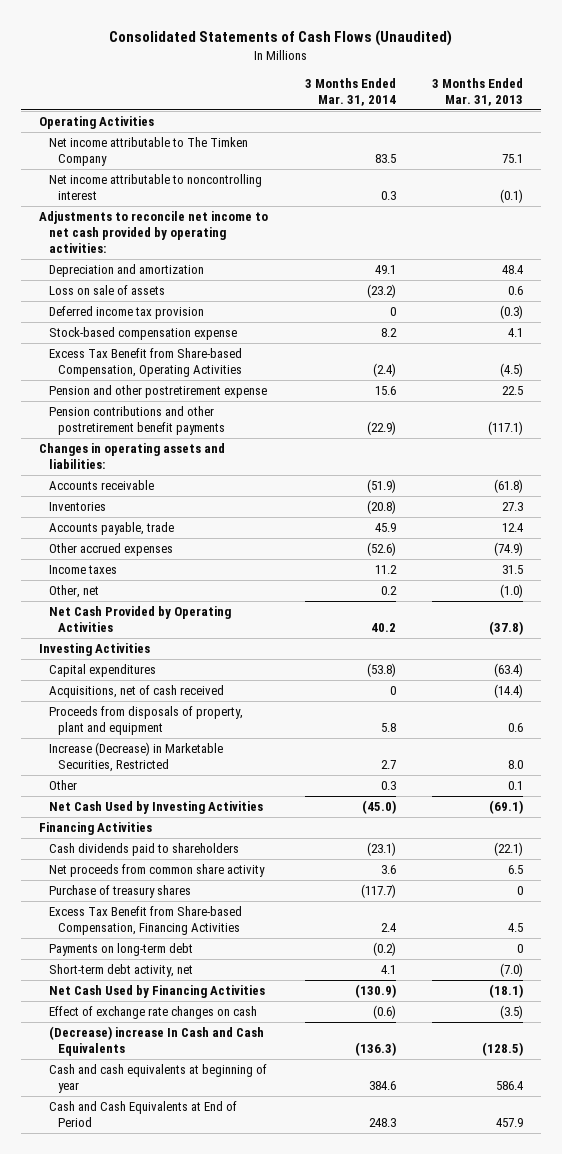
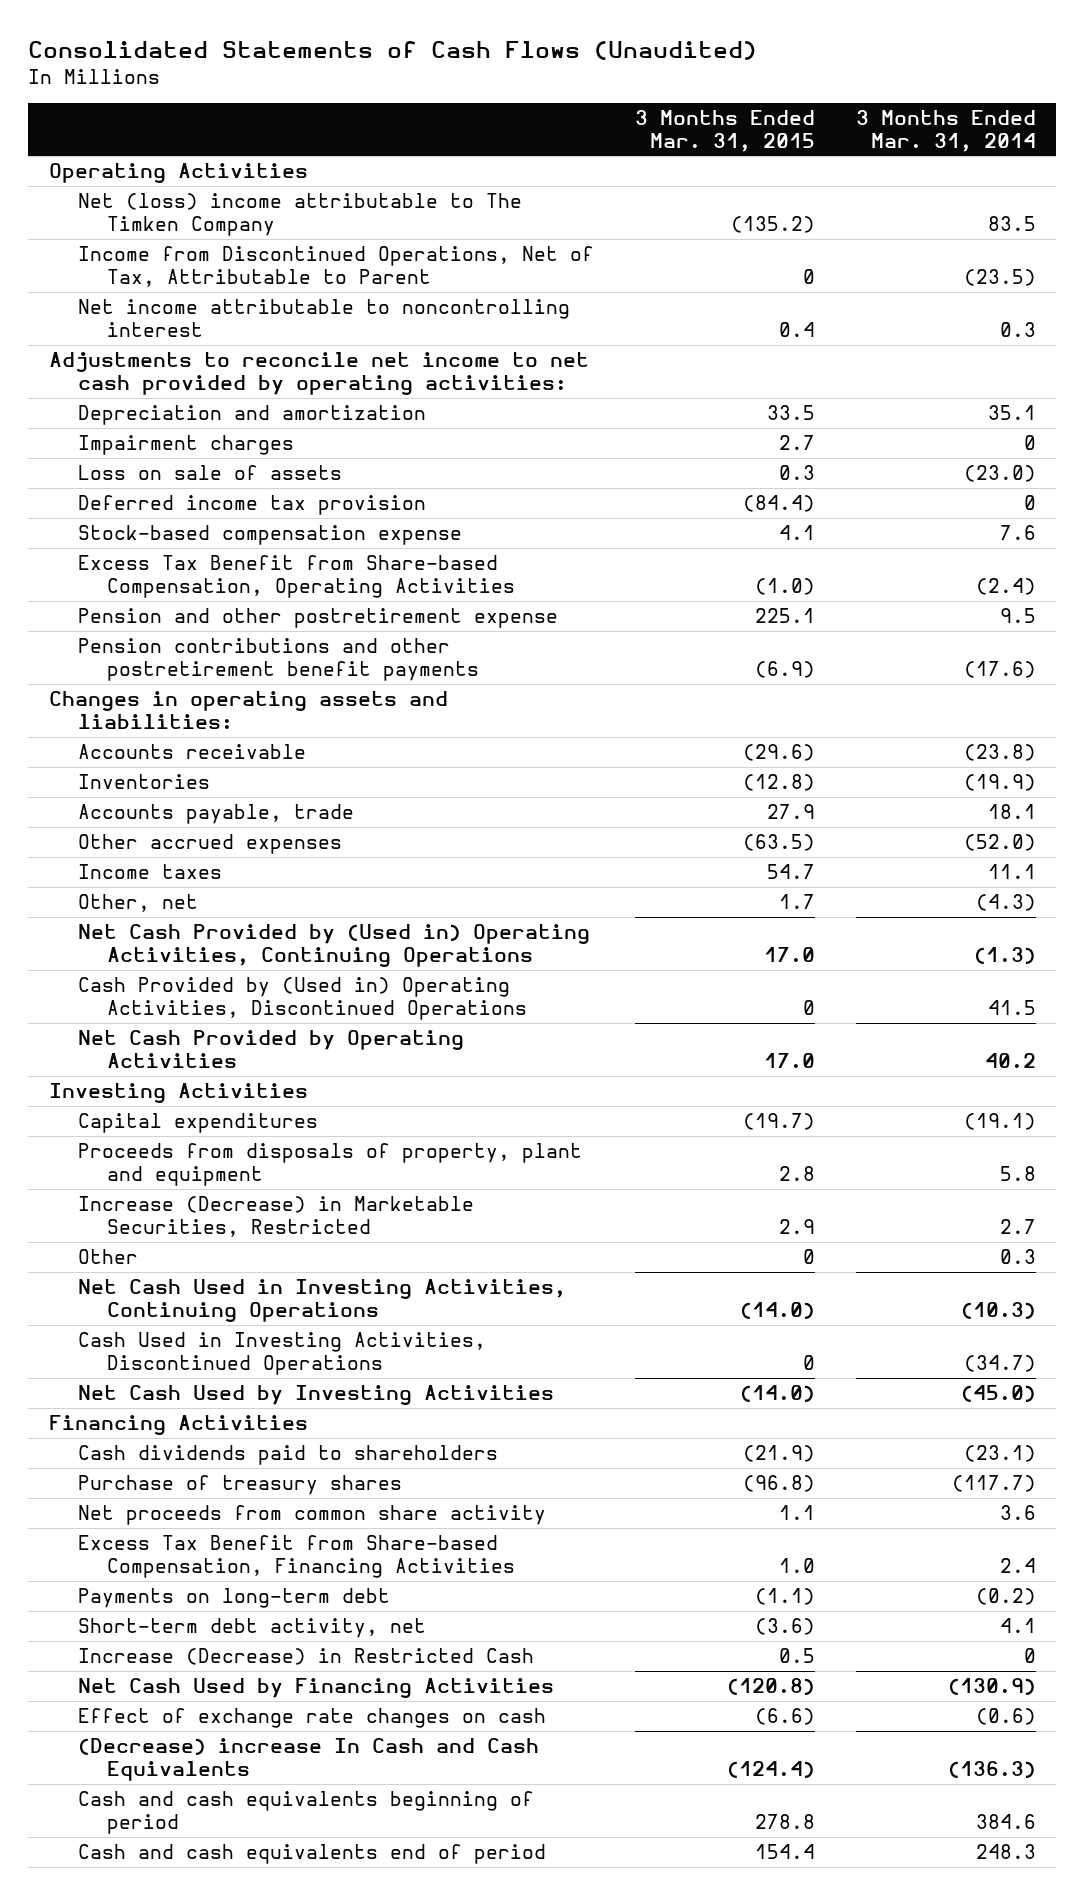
- | 3 Months Ended Mar. 31, 2014 | 3 Months Ended Mar. 31, 2013
+ | 3 Months Ended Mar. 31, 2015 | 3 Months Ended Mar. 31, 2014
- Net income attributable to The Timken Company | 83.5 | 75.1
+ Net (loss) income attributable to The Timken Company | (135.2) | 83.5
+ Income from Discontinued Operations, Net of Tax, Attributable to Parent | 0 | (23.5)
- Depreciation and amortization | 49.1 | 48.4
- Loss on sale of assets | (23.2) | 0.6
+ Depreciation and amortization | 33.5 | 35.1
+ Impairment charges | 2.7 | 0
+ Loss on sale of assets | 0.3 | (23.0)
- Stock-based compensation expense | 8.2 | 4.1
+ Stock-based compensation expense | 4.1 | 7.6
- Pension and other postretirement expense | 15.6 | 22.5
- Pension contributions and other postretirement benefit payments | (22.9) | (117.1)
+ Pension and other postretirement expense | 225.1 | 9.5
+ Pension contributions and other postretirement benefit payments | (6.9) | (17.6)
- Accounts receivable | (51.9) | (61.8)
- Inventories | (20.8) | 27.3
- Accounts payable, trade | 45.9 | 12.4
- Other accrued expenses | (52.6) | (74.9)
- Income taxes | 11.2 | 31.5
- Other, net | 0.2 | (1.0)
+ Accounts receivable | (29.6) | (23.8)
+ Inventories | (12.8) | (19.9)
+ Accounts payable, trade | 27.9 | 18.1
+ Other accrued expenses | (63.5) | (52.0)
+ Income taxes | 54.7 | 11.1
+ Other, net | 1.7 | (4.3)
+ Net Cash Provided by (Used in) Operating Activities, Continuing Operations | 17.0 | (1.3)
+ Cash Provided by (Used in) Operating Activities, Discontinued Operations | 0 | 41.5
- Capital expenditures | (53.8) | (63.4)
- Acquisitions, net of cash received | 0 | (14.4)
+ Capital expenditures | (19.7) | (19.1)
+ Net Cash Used in Investing Activities, Continuing Operations | (14.0) | (10.3)
+ Cash Used in Investing Activities, Discontinued Operations | 0 | (34.7)
moved down: Net proceeds from common share activity | 1.1 | 3.6
+ Increase (Decrease) in Restricted Cash | 0.5 | 0
- Cash and cash equivalents at beginning of year | 384.6 | 586.4
- Cash and Cash Equivalents at End of Period | 248.3 | 457.9
+ Cash and cash equivalents beginning of period | 278.8 | 384.6
+ Cash and cash equivalents end of period | 154.4 | 248.3

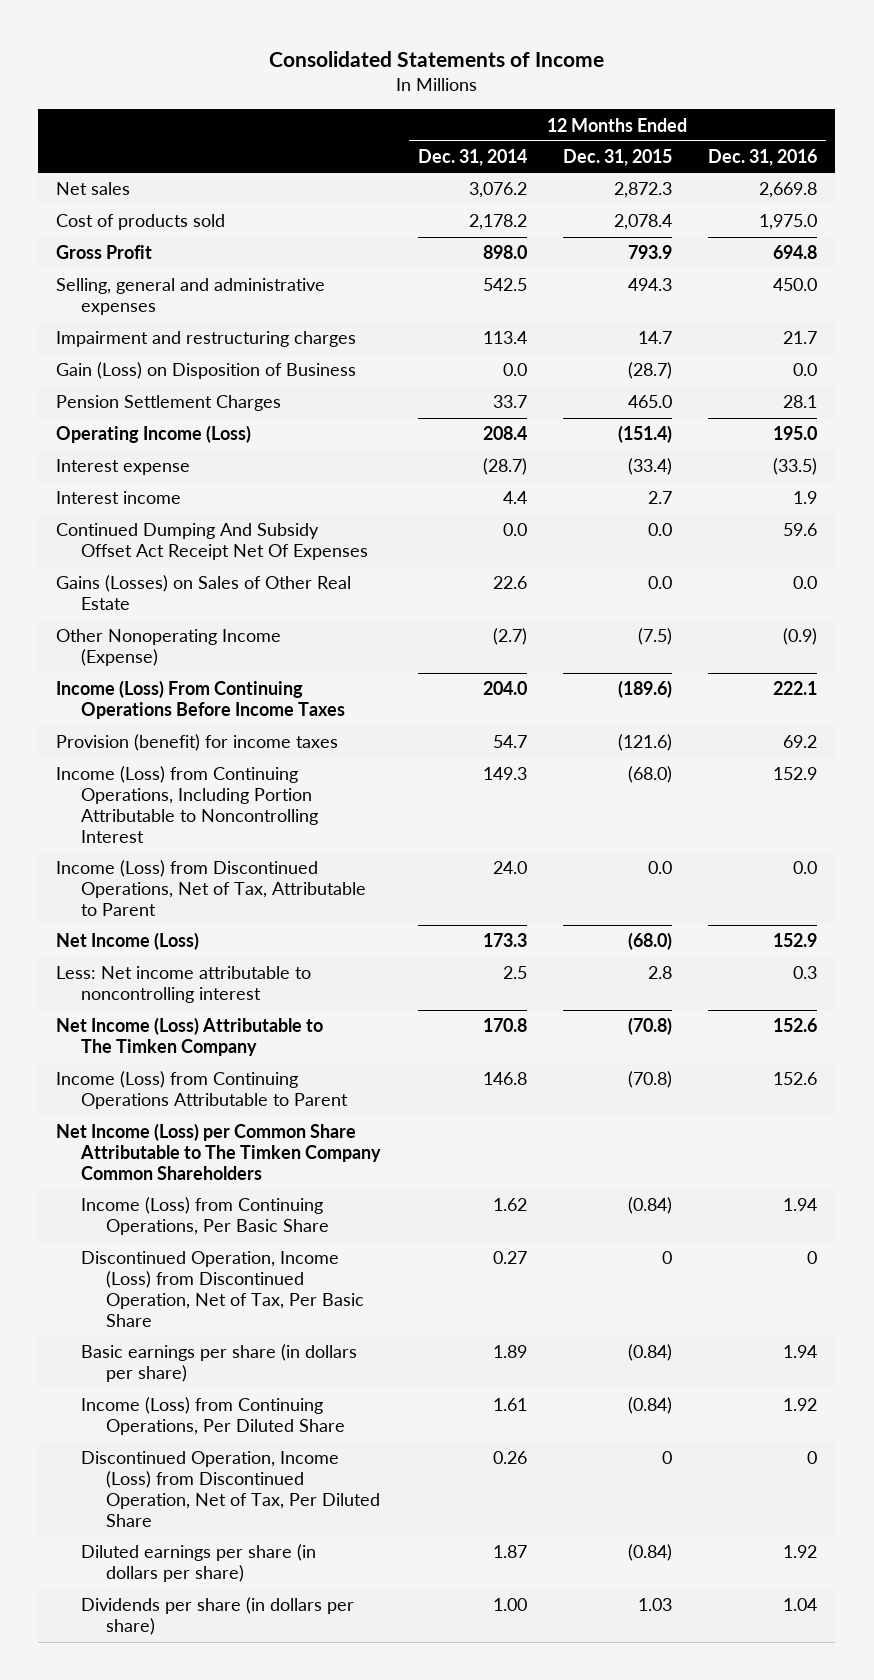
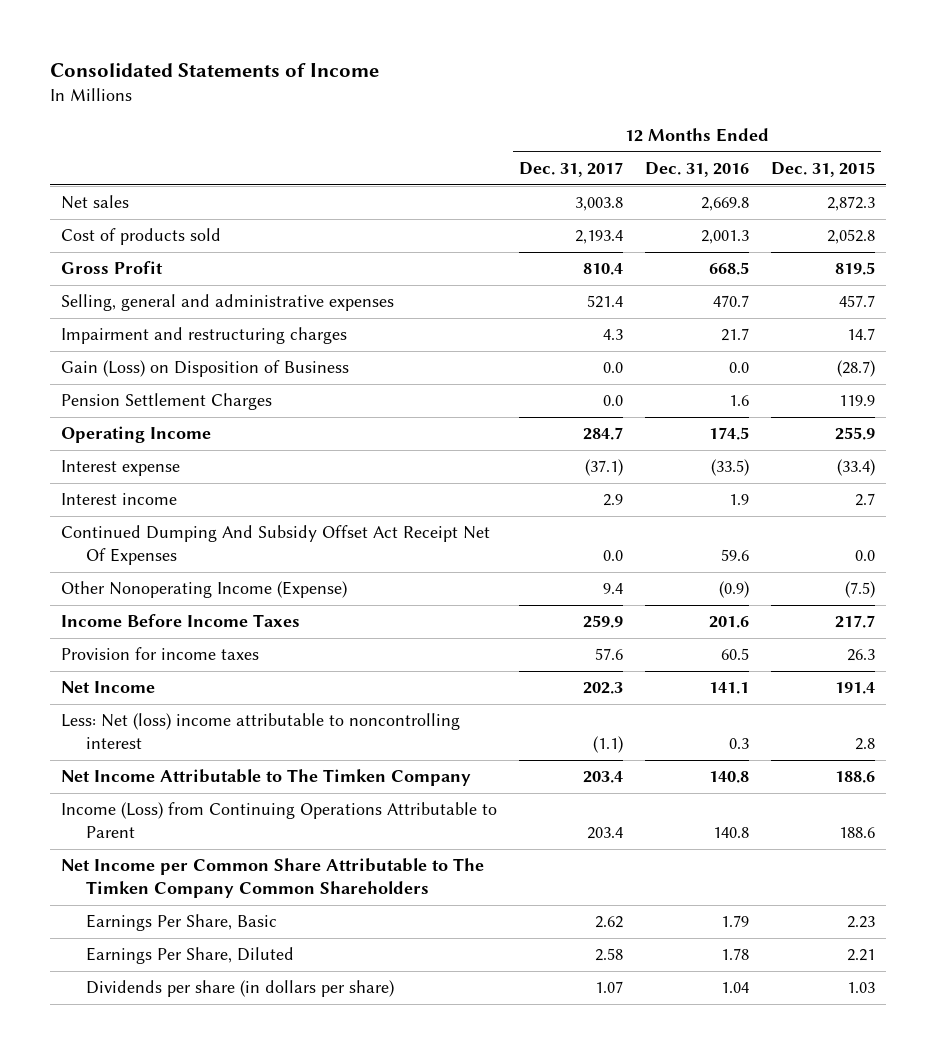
- | 12 Months Ended Dec. 31, 2014 | 12 Months Ended Dec. 31, 2015 | 12 Months Ended Dec. 31, 2016
+ | 12 Months Ended Dec. 31, 2017 | 12 Months Ended Dec. 31, 2016 | 12 Months Ended Dec. 31, 2015
- Cost of products sold | 2,178.2 | 2,078.4 | 1,975.0
- Gross Profit | 898.0 | 793.9 | 694.8
- Selling, general and administrative expenses | 542.5 | 494.3 | 450.0
+ Cost of products sold | 2,193.4 | 2,001.3 | 2,052.8
+ Gross Profit | 810.4 | 668.5 | 819.5
+ Selling, general and administrative expenses | 521.4 | 470.7 | 457.7
- Pension Settlement Charges | 33.7 | 465.0 | 28.1
- Operating Income (Loss) | 208.4 | (151.4) | 195.0
+ Pension Settlement Charges | 0.0 | 1.6 | 119.9
+ Operating Income | 284.7 | 174.5 | 255.9
- Gains (Losses) on Sales of Other Real Estate | 22.6 | 0.0 | 0.0
- Income (Loss) From Continuing Operations Before Income Taxes | 204.0 | (189.6) | 222.1
- Provision (benefit) for income taxes | 54.7 | (121.6) | 69.2
- Income (Loss) from Continuing Operations, Including Portion Attributable to Noncontrolling Interest | 149.3 | (68.0) | 152.9
- Income (Loss) from Discontinued Operations, Net of Tax, Attributable to Parent | 24.0 | 0.0 | 0.0
- Net Income (Loss) | 173.3 | (68.0) | 152.9
- Less: Net income attributable to noncontrolling interest | 2.5 | 2.8 | 0.3
- Net Income (Loss) Attributable to The Timken Company | 170.8 | (70.8) | 152.6
- Income (Loss) from Continuing Operations Attributable to Parent | 146.8 | (70.8) | 152.6
- Net Income (Loss) per Common Share Attributable to The Timken Company Common Shareholders
- Income (Loss) from Continuing Operations, Per Basic Share | 1.62 | (0.84) | 1.94
- Discontinued Operation, Income (Loss) from Discontinued Operation, Net of Tax, Per Basic Share | 0.27 | 0 | 0
- Basic earnings per share (in dollars per share) | 1.89 | (0.84) | 1.94
- Income (Loss) from Continuing Operations, Per Diluted Share | 1.61 | (0.84) | 1.92
- Discontinued Operation, Income (Loss) from Discontinued Operation, Net of Tax, Per Diluted Share | 0.26 | 0 | 0
- Diluted earnings per share (in dollars per share) | 1.87 | (0.84) | 1.92
+ Income Before Income Taxes | 259.9 | 201.6 | 217.7
+ Provision for income taxes | 57.6 | 60.5 | 26.3
+ Net Income | 202.3 | 141.1 | 191.4
+ Less: Net (loss) income attributable to noncontrolling interest | (1.1) | 0.3 | 2.8
+ Net Income Attributable to The Timken Company | 203.4 | 140.8 | 188.6
+ Income (Loss) from Continuing Operations Attributable to Parent | 203.4 | 140.8 | 188.6
+ Net Income per Common Share Attributable to The Timken Company Common Shareholders
+ Earnings Per Share, Basic | 2.62 | 1.79 | 2.23
+ Earnings Per Share, Diluted | 2.58 | 1.78 | 2.21

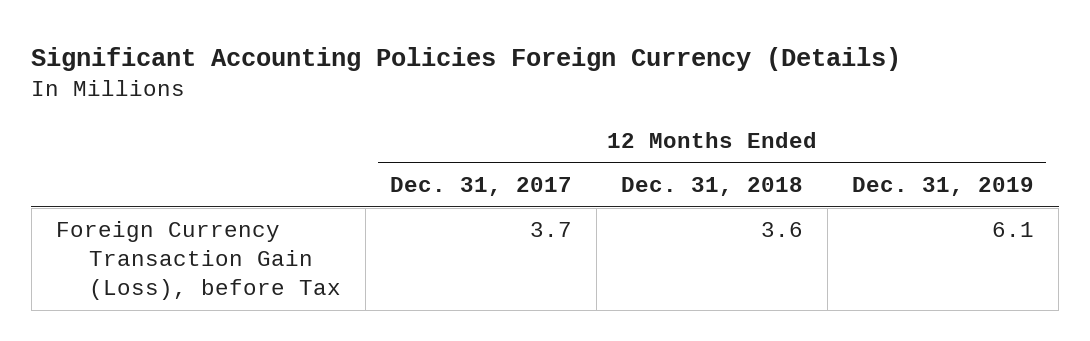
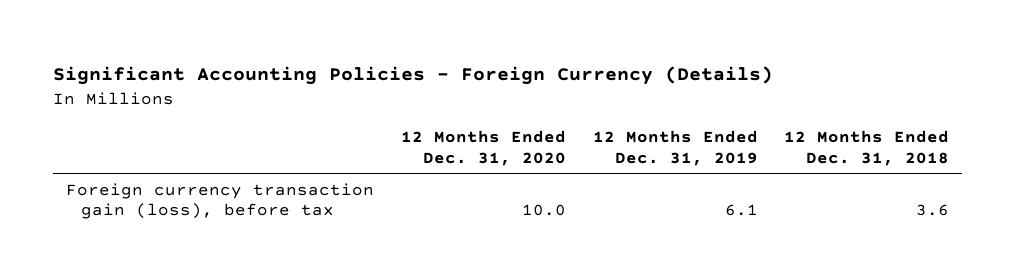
- Significant Accounting Policies Foreign Currency (Details)
+ Significant Accounting Policies - Foreign Currency (Details)
- | 12 Months Ended Dec. 31, 2017 | 12 Months Ended Dec. 31, 2018 | 12 Months Ended Dec. 31, 2019
+ | 12 Months Ended Dec. 31, 2020 | 12 Months Ended Dec. 31, 2019 | 12 Months Ended Dec. 31, 2018
- Foreign Currency Transaction Gain (Loss), before Tax | 3.7 | 3.6 | 6.1
+ Foreign currency transaction gain (loss), before tax | 10.0 | 6.1 | 3.6

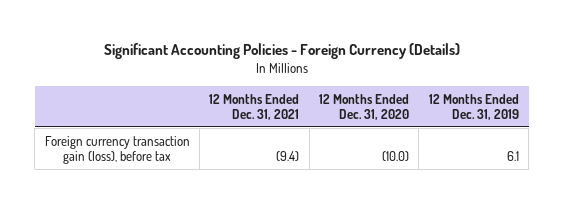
- | 12 Months Ended Dec. 31, 2020 | 12 Months Ended Dec. 31, 2019 | 12 Months Ended Dec. 31, 2018
+ | 12 Months Ended Dec. 31, 2021 | 12 Months Ended Dec. 31, 2020 | 12 Months Ended Dec. 31, 2019
- Foreign currency transaction gain (loss), before tax | 10.0 | 6.1 | 3.6
+ Foreign currency transaction gain (loss), before tax | (9.4) | (10.0) | 6.1

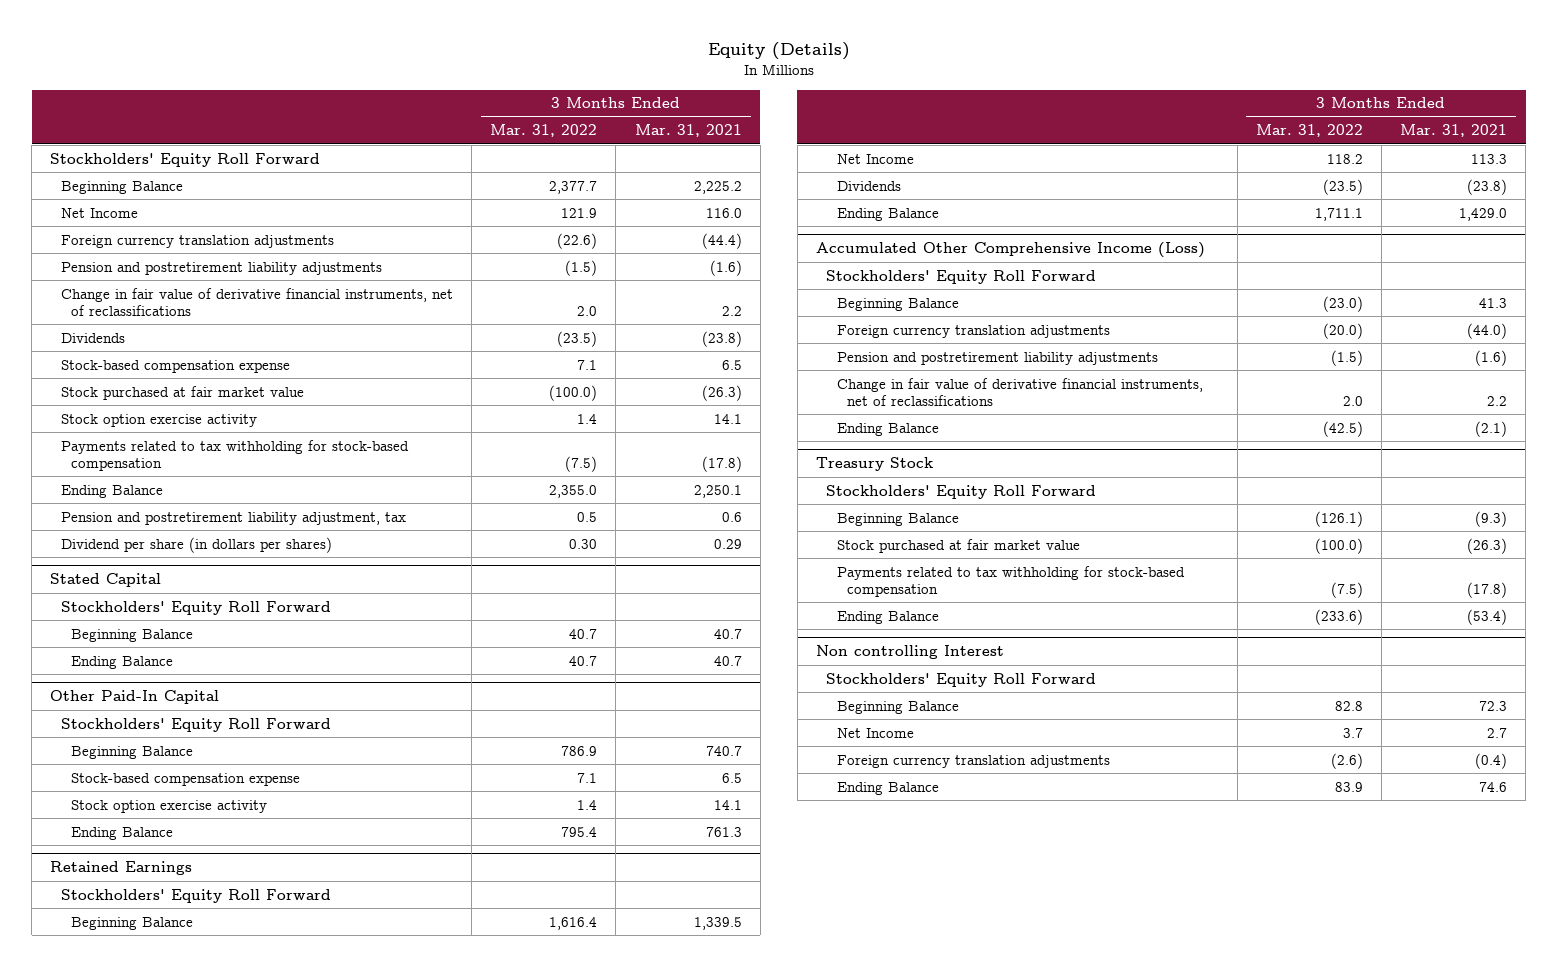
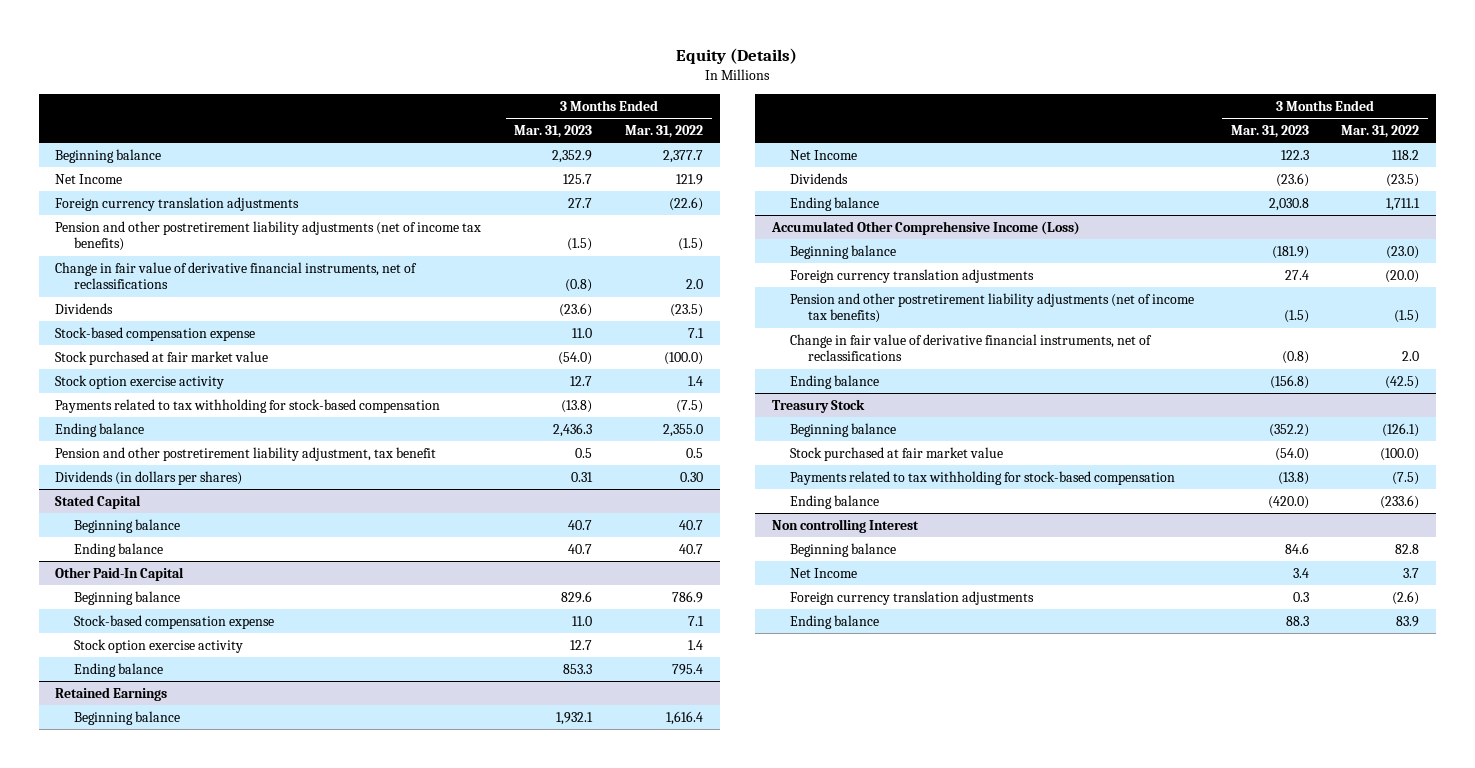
- | 3 Months Ended Mar. 31, 2022 | 3 Months Ended Mar. 31, 2021
+ | 3 Months Ended Mar. 31, 2023 | 3 Months Ended Mar. 31, 2022
- Stockholders' Equity Roll Forward
- Beginning Balance | 2,377.7 | 2,225.2
+ Beginning balance | 2,352.9 | 2,377.7
- Pension and postretirement liability adjustments | (1.5) | (1.6)
+ Pension and other postretirement liability adjustments (net of income tax benefits) | (1.5) | (1.5)
- Ending Balance | 2,355.0 | 2,250.1
- Pension and postretirement liability adjustment, tax | 0.5 | 0.6
- Dividend per share (in dollars per shares) | 0.30 | 0.29
+ Ending balance | 2,436.3 | 2,355.0
+ Pension and other postretirement liability adjustment, tax benefit | 0.5 | 0.5
+ Dividends (in dollars per shares) | 0.31 | 0.30
@ Stated Capital
- Stockholders' Equity Roll Forward
- Beginning Balance | 40.7 | 40.7
- Ending Balance | 40.7 | 40.7
+ Beginning balance | 40.7 | 40.7
+ Ending balance | 40.7 | 40.7
@ Other Paid-In Capital
- Stockholders' Equity Roll Forward
- Beginning Balance | 786.9 | 740.7
+ Beginning balance | 829.6 | 786.9
- Ending Balance | 795.4 | 761.3
+ Ending balance | 853.3 | 795.4
@ Retained Earnings
- Stockholders' Equity Roll Forward
- Beginning Balance | 1,616.4 | 1,339.5
+ Beginning balance | 1,932.1 | 1,616.4
- Ending Balance | 1,711.1 | 1,429.0
+ Ending balance | 2,030.8 | 1,711.1
@ Accumulated Other Comprehensive Income (Loss)
- Stockholders' Equity Roll Forward
- Beginning Balance | (23.0) | 41.3
+ Beginning balance | (181.9) | (23.0)
- Pension and postretirement liability adjustments | (1.5) | (1.6)
+ Pension and other postretirement liability adjustments (net of income tax benefits) | (1.5) | (1.5)
- Ending Balance | (42.5) | (2.1)
+ Ending balance | (156.8) | (42.5)
@ Treasury Stock
- Stockholders' Equity Roll Forward
- Beginning Balance | (126.1) | (9.3)
+ Beginning balance | (352.2) | (126.1)
- Ending Balance | (233.6) | (53.4)
+ Ending balance | (420.0) | (233.6)
@ Non controlling Interest
- Stockholders' Equity Roll Forward
- Beginning Balance | 82.8 | 72.3
+ Beginning balance | 84.6 | 82.8
- Ending Balance | 83.9 | 74.6
+ Ending balance | 88.3 | 83.9

